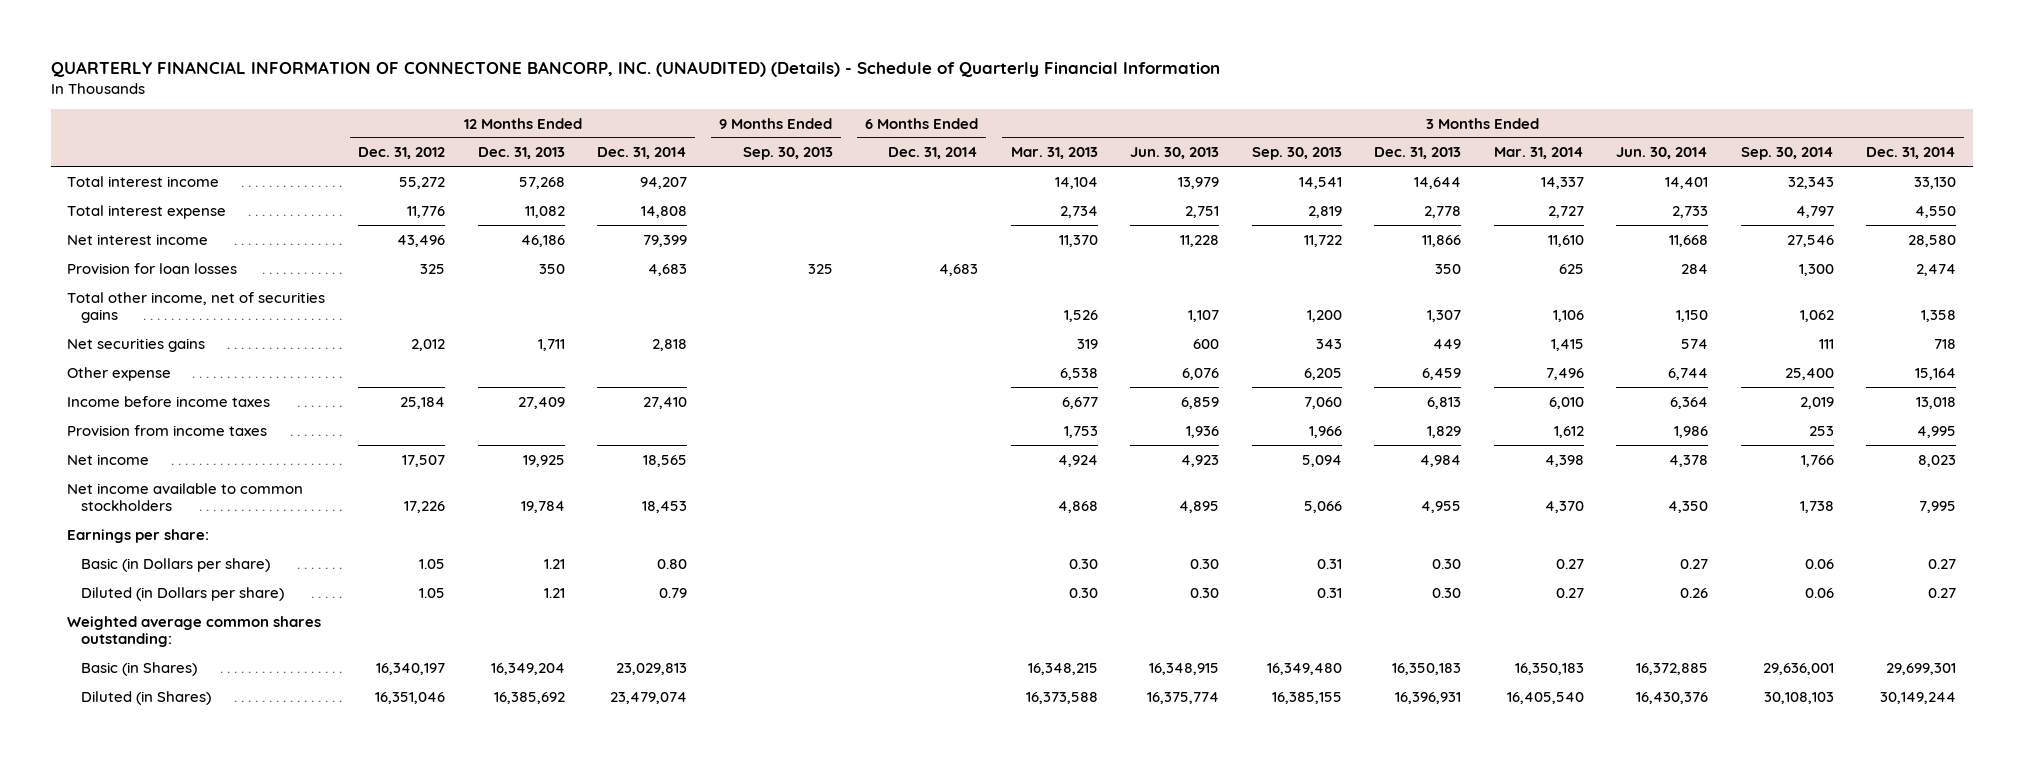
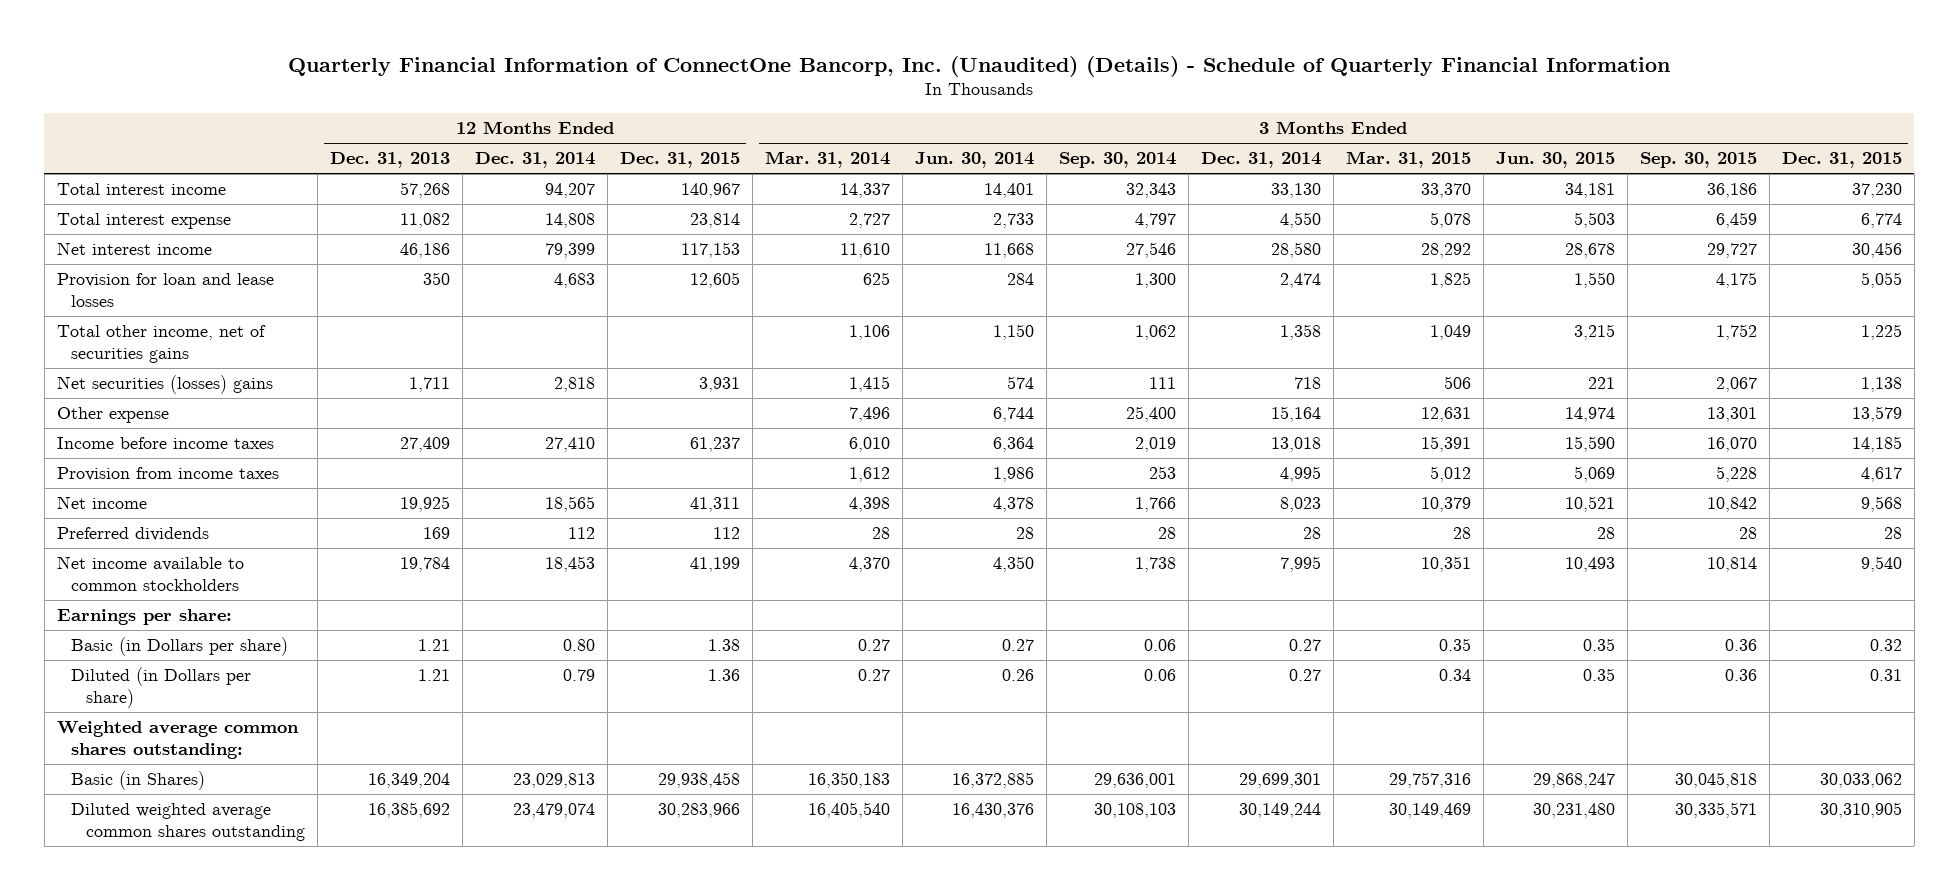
- QUARTERLY FINANCIAL INFORMATION OF CONNECTONE BANCORP, INC. (UNAUDITED) (Details) - Schedule of Quarterly Financial Information
+ Quarterly Financial Information of ConnectOne Bancorp, Inc. (Unaudited) (Details) - Schedule of Quarterly Financial Information
- | 12 Months Ended Dec. 31, 2012 | 12 Months Ended Dec. 31, 2013 | 12 Months Ended Dec. 31, 2014 | 9 Months Ended Sep. 30, 2013 | 6 Months Ended Dec. 31, 2014 | 3 Months Ended Mar. 31, 2013 | 3 Months Ended Jun. 30, 2013 | 3 Months Ended Sep. 30, 2013 | 3 Months Ended Dec. 31, 2013 | 3 Months Ended Mar. 31, 2014 | 3 Months Ended Jun. 30, 2014 | 3 Months Ended Sep. 30, 2014 | 3 Months Ended Dec. 31, 2014
+ | 12 Months Ended Dec. 31, 2013 | 12 Months Ended Dec. 31, 2014 | 12 Months Ended Dec. 31, 2015 | 3 Months Ended Mar. 31, 2014 | 3 Months Ended Jun. 30, 2014 | 3 Months Ended Sep. 30, 2014 | 3 Months Ended Dec. 31, 2014 | 3 Months Ended Mar. 31, 2015 | 3 Months Ended Jun. 30, 2015 | 3 Months Ended Sep. 30, 2015 | 3 Months Ended Dec. 31, 2015
- Provision for loan losses | 325 | 350 | 4,683 | 325 | 4,683 | | | | 350 | 625 | 284 | 1,300 | 2,474
+ Provision for loan and lease losses | 350 | 4,683 | 12,605 | 625 | 284 | 1,300 | 2,474 | 1,825 | 1,550 | 4,175 | 5,055
- Net securities gains | 2,012 | 1,711 | 2,818 | | | 319 | 600 | 343 | 449 | 1,415 | 574 | 111 | 718
+ Net securities (losses) gains | 1,711 | 2,818 | 3,931 | 1,415 | 574 | 111 | 718 | 506 | 221 | 2,067 | 1,138
+ Preferred dividends | 169 | 112 | 112 | 28 | 28 | 28 | 28 | 28 | 28 | 28 | 28
- Diluted (in Shares) | 16,351,046 | 16,385,692 | 23,479,074 | | | 16,373,588 | 16,375,774 | 16,385,155 | 16,396,931 | 16,405,540 | 16,430,376 | 30,108,103 | 30,149,244
+ Diluted weighted average common shares outstanding | 16,385,692 | 23,479,074 | 30,283,966 | 16,405,540 | 16,430,376 | 30,108,103 | 30,149,244 | 30,149,469 | 30,231,480 | 30,335,571 | 30,310,905

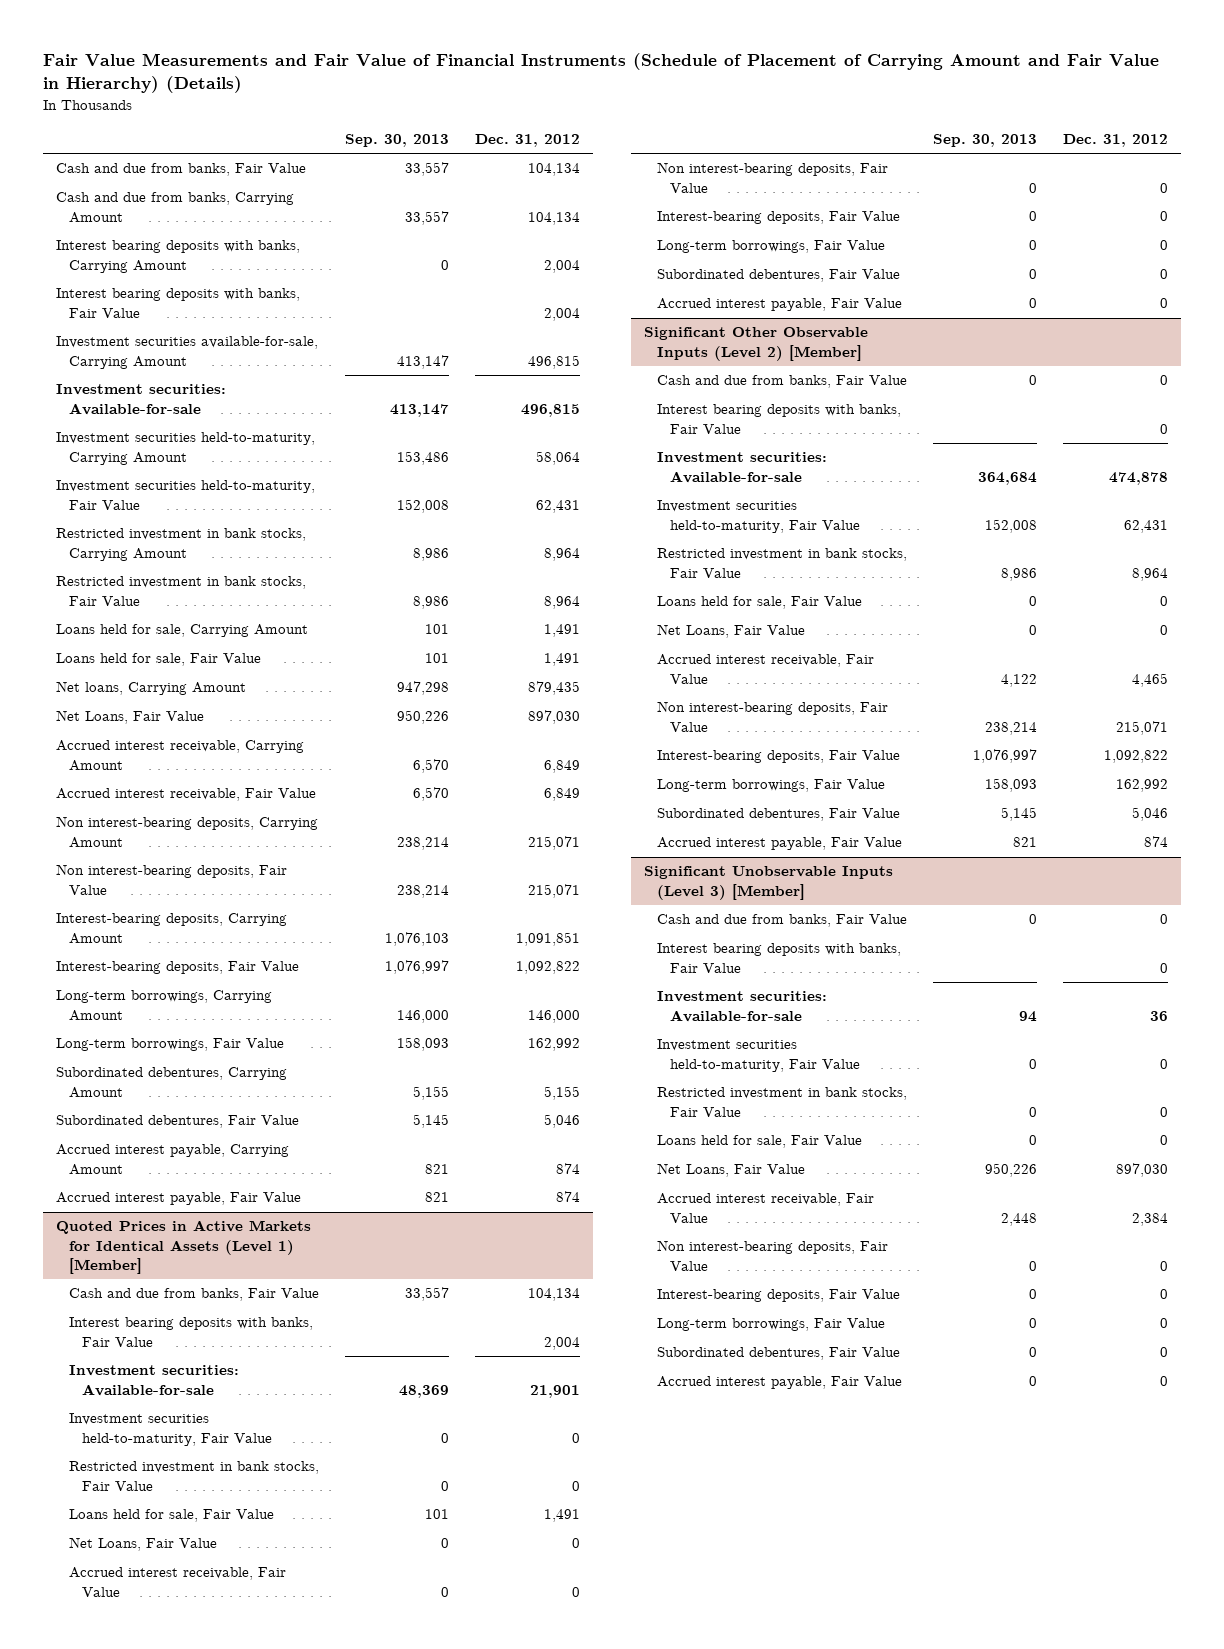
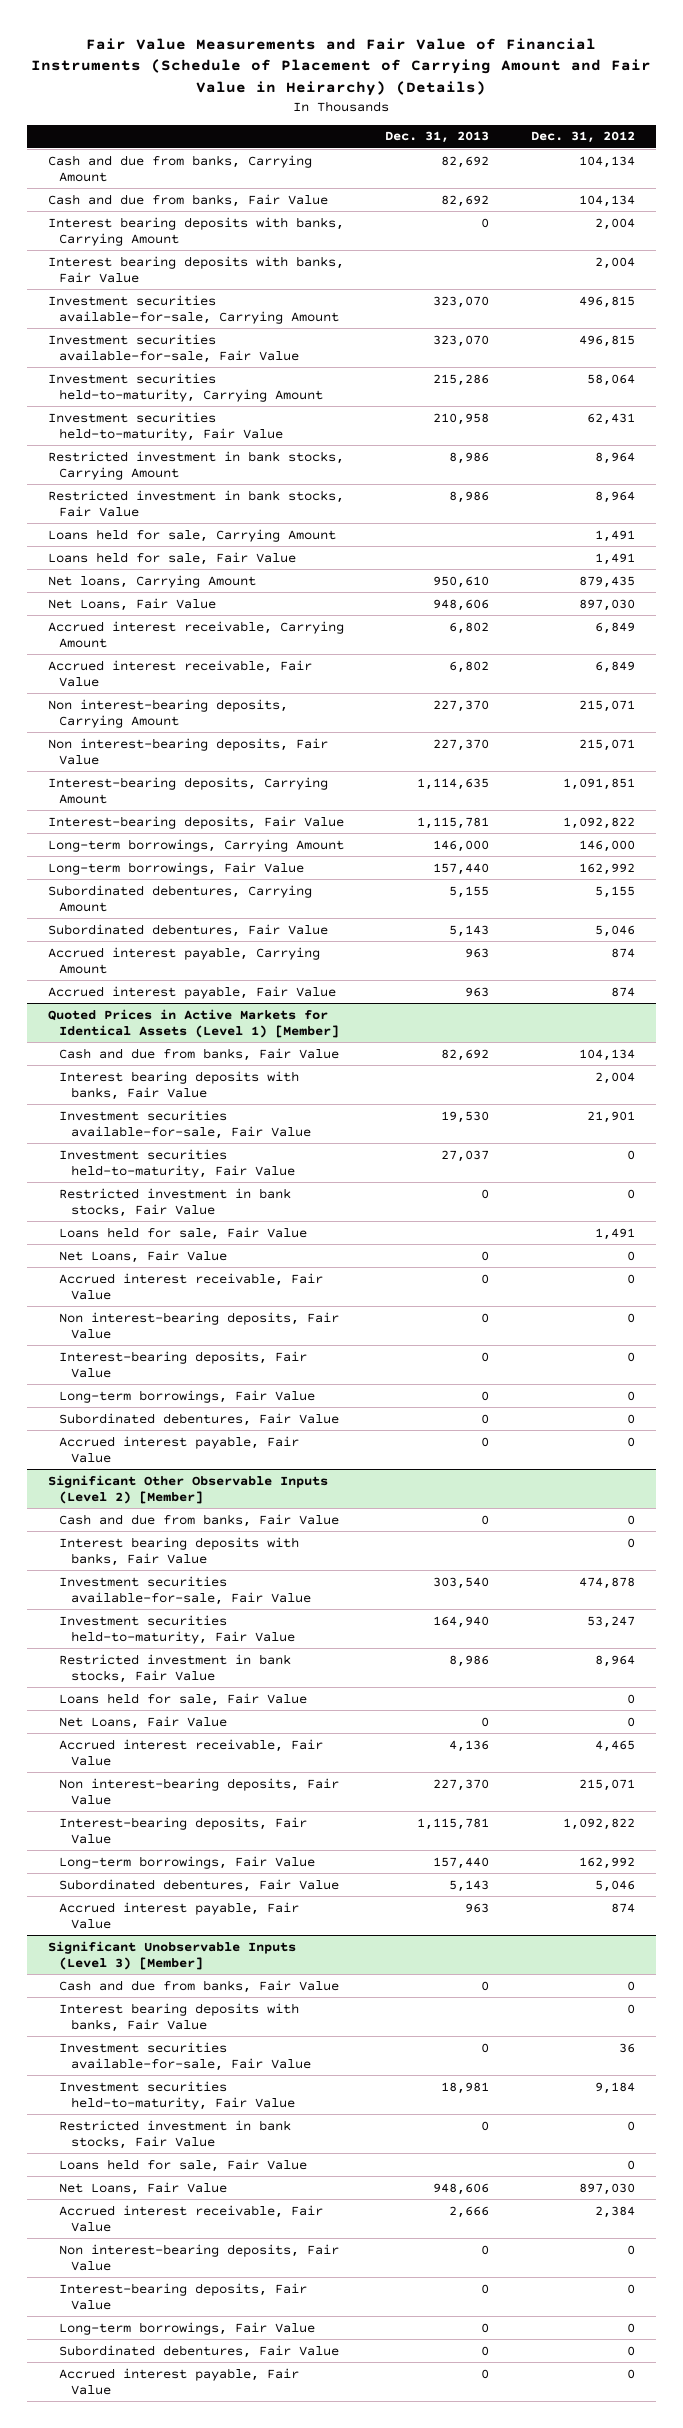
- Fair Value Measurements and Fair Value of Financial Instruments (Schedule of Placement of Carrying Amount and Fair Value in Hierarchy) (Details)
+ Fair Value Measurements and Fair Value of Financial Instruments (Schedule of Placement of Carrying Amount and Fair Value in Heirarchy) (Details)
- | Sep. 30, 2013 | Dec. 31, 2012
+ | Dec. 31, 2013 | Dec. 31, 2012
moved down: Cash and due from banks, Fair Value | 82,692 | 104,134
- Investment securities: Available-for-sale | 413,147 | 496,815
+ Investment securities available-for-sale, Fair Value | 323,070 | 496,815
@ Quoted Prices in Active Markets for Identical Assets (Level 1) [Member]
- Investment securities: Available-for-sale | 48,369 | 21,901
+ Investment securities available-for-sale, Fair Value | 19,530 | 21,901
@ Significant Other Observable Inputs (Level 2) [Member]
- Investment securities: Available-for-sale | 364,684 | 474,878
- Investment securities held-to-maturity, Fair Value | 152,008 | 62,431
+ Investment securities available-for-sale, Fair Value | 303,540 | 474,878
+ Investment securities held-to-maturity, Fair Value | 164,940 | 53,247
@ Significant Unobservable Inputs (Level 3) [Member]
- Investment securities: Available-for-sale | 94 | 36
- Investment securities held-to-maturity, Fair Value | 0 | 0
+ Investment securities available-for-sale, Fair Value | 0 | 36
+ Investment securities held-to-maturity, Fair Value | 18,981 | 9,184

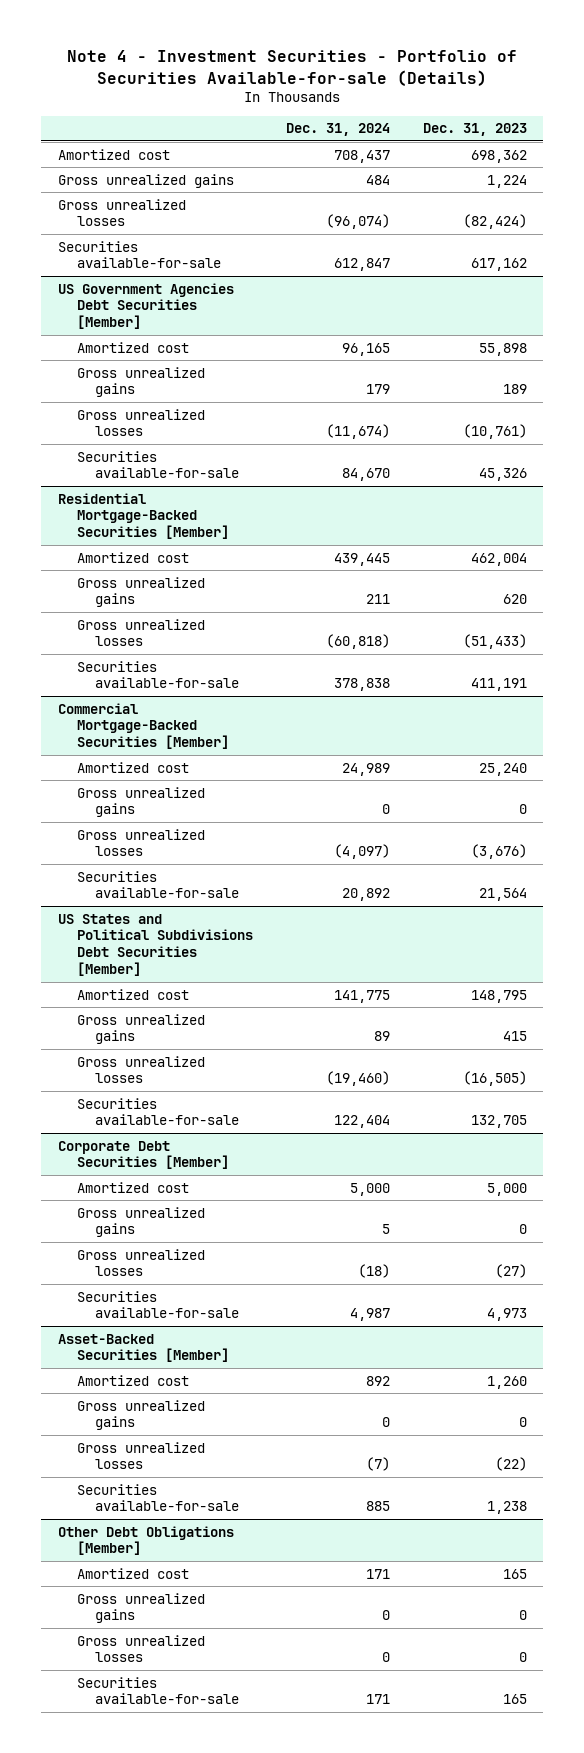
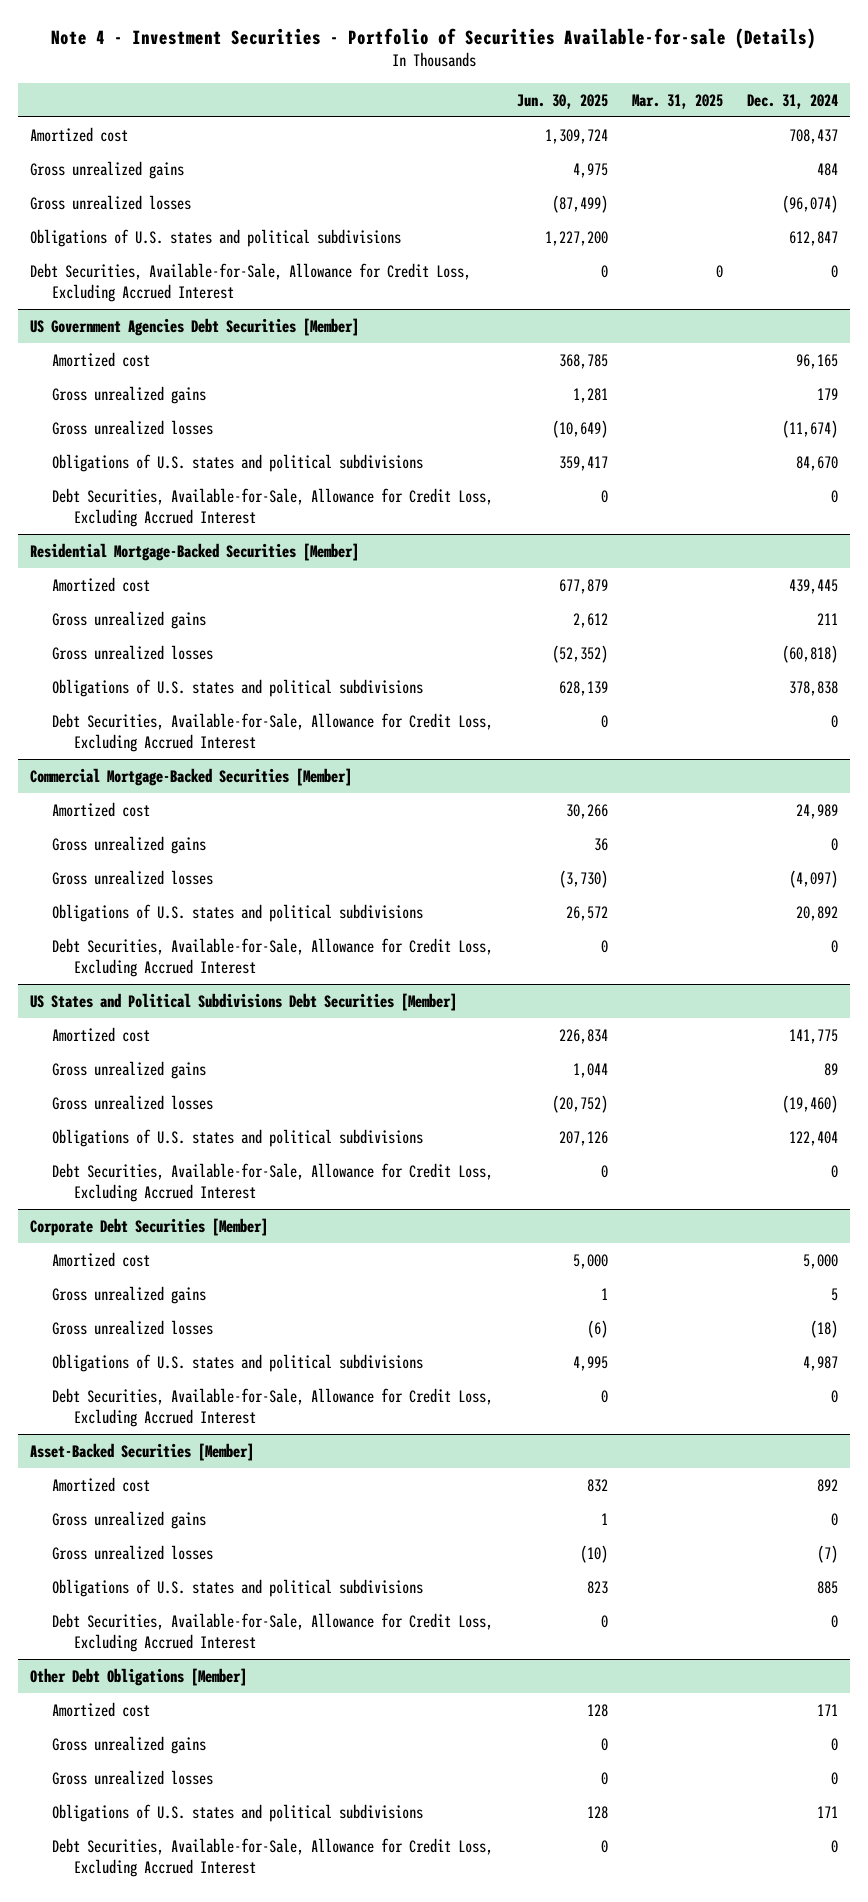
- | Dec. 31, 2024 | Dec. 31, 2023
+ | Jun. 30, 2025 | Mar. 31, 2025 | Dec. 31, 2024
- Securities available-for-sale | 612,847 | 617,162
+ Obligations of U.S. states and political subdivisions | 1,227,200 | | 612,847
+ Debt Securities, Available-for-Sale, Allowance for Credit Loss, Excluding Accrued Interest | 0 | 0 | 0
@ US Government Agencies Debt Securities [Member]
- Securities available-for-sale | 84,670 | 45,326
+ Obligations of U.S. states and political subdivisions | 359,417 | | 84,670
+ Debt Securities, Available-for-Sale, Allowance for Credit Loss, Excluding Accrued Interest | 0 | | 0
@ Residential Mortgage-Backed Securities [Member]
- Securities available-for-sale | 378,838 | 411,191
+ Obligations of U.S. states and political subdivisions | 628,139 | | 378,838
+ Debt Securities, Available-for-Sale, Allowance for Credit Loss, Excluding Accrued Interest | 0 | | 0
@ Commercial Mortgage-Backed Securities [Member]
- Securities available-for-sale | 20,892 | 21,564
+ Obligations of U.S. states and political subdivisions | 26,572 | | 20,892
+ Debt Securities, Available-for-Sale, Allowance for Credit Loss, Excluding Accrued Interest | 0 | | 0
@ US States and Political Subdivisions Debt Securities [Member]
- Securities available-for-sale | 122,404 | 132,705
+ Obligations of U.S. states and political subdivisions | 207,126 | | 122,404
+ Debt Securities, Available-for-Sale, Allowance for Credit Loss, Excluding Accrued Interest | 0 | | 0
@ Corporate Debt Securities [Member]
- Securities available-for-sale | 4,987 | 4,973
+ Obligations of U.S. states and political subdivisions | 4,995 | | 4,987
+ Debt Securities, Available-for-Sale, Allowance for Credit Loss, Excluding Accrued Interest | 0 | | 0
@ Asset-Backed Securities [Member]
- Securities available-for-sale | 885 | 1,238
+ Obligations of U.S. states and political subdivisions | 823 | | 885
+ Debt Securities, Available-for-Sale, Allowance for Credit Loss, Excluding Accrued Interest | 0 | | 0
@ Other Debt Obligations [Member]
- Securities available-for-sale | 171 | 165
+ Obligations of U.S. states and political subdivisions | 128 | | 171
+ Debt Securities, Available-for-Sale, Allowance for Credit Loss, Excluding Accrued Interest | 0 | | 0

